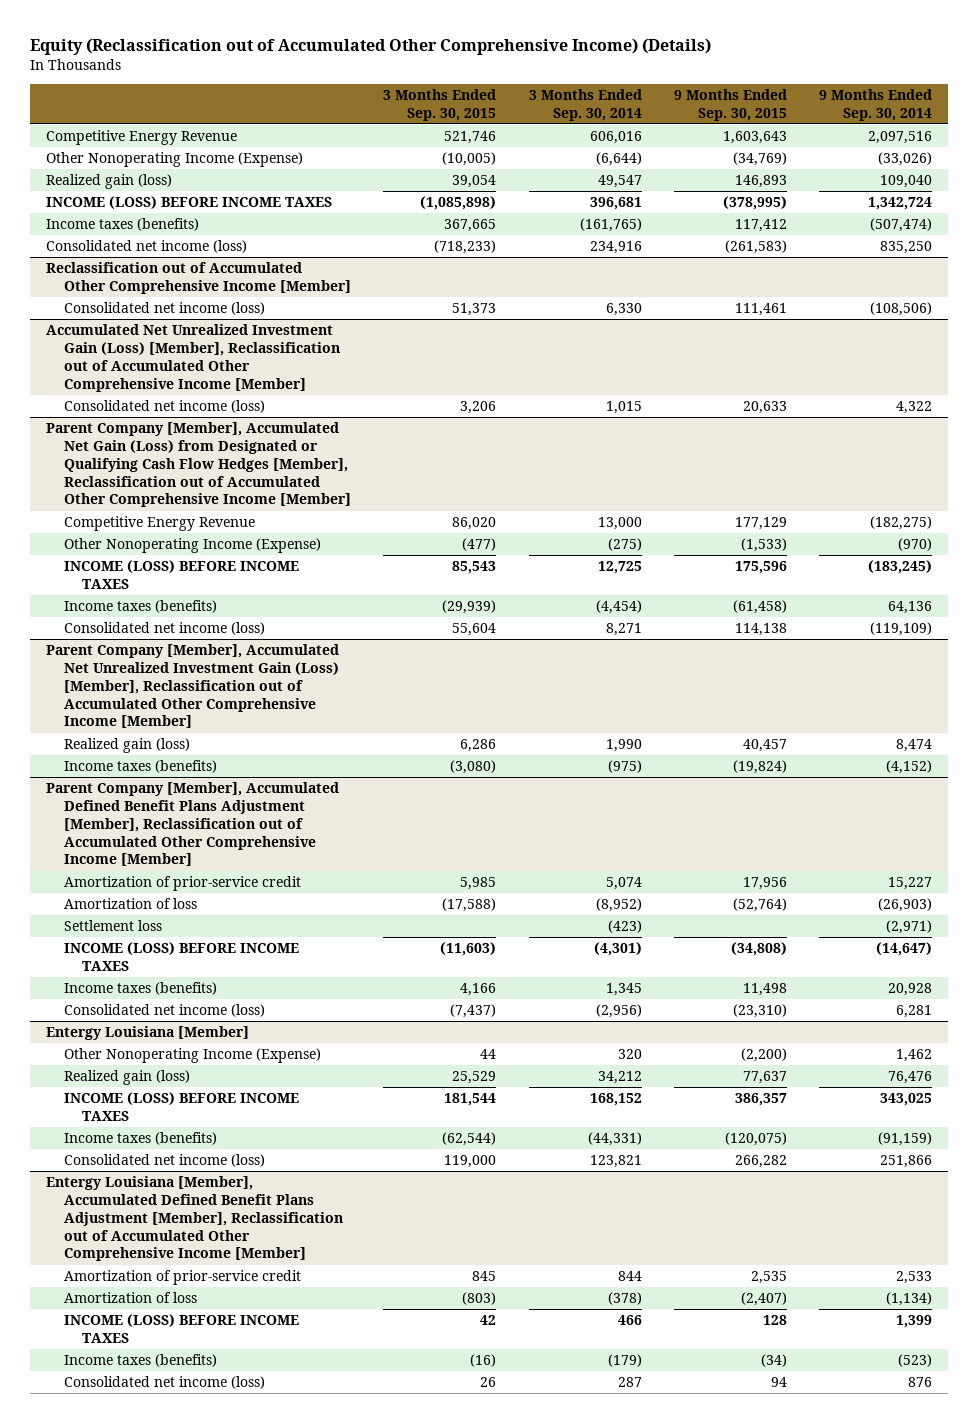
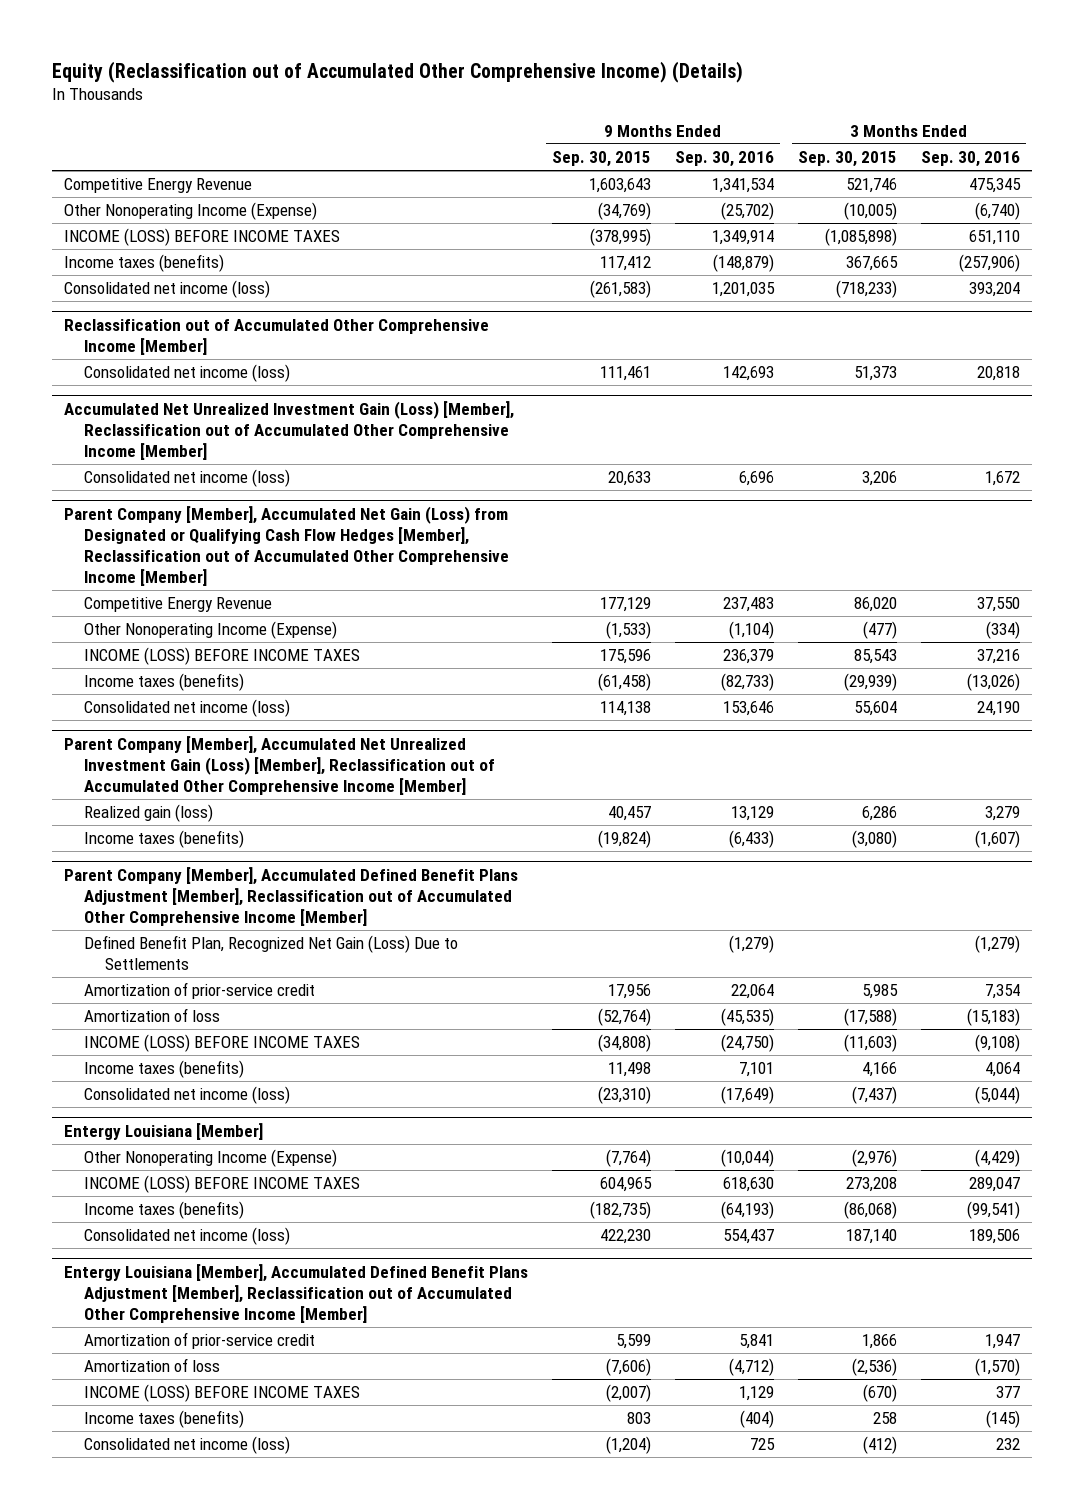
- | 3 Months Ended Sep. 30, 2015 | 3 Months Ended Sep. 30, 2014 | 9 Months Ended Sep. 30, 2015 | 9 Months Ended Sep. 30, 2014
+ | 9 Months Ended Sep. 30, 2015 | 9 Months Ended Sep. 30, 2016 | 3 Months Ended Sep. 30, 2015 | 3 Months Ended Sep. 30, 2016
- Realized gain (loss) | 39,054 | 49,547 | 146,893 | 109,040
@ Parent Company [Member], Accumulated Defined Benefit Plans Adjustment [Member], Reclassification out of Accumulated Other Comprehensive Income [Member]
+ Defined Benefit Plan, Recognized Net Gain (Loss) Due to Settlements | | (1,279) | | (1,279)
- Settlement loss | | (423) | | (2,971)
@ Entergy Louisiana [Member]
- Other Nonoperating Income (Expense) | 44 | 320 | (2,200) | 1,462
- Realized gain (loss) | 25,529 | 34,212 | 77,637 | 76,476
- INCOME (LOSS) BEFORE INCOME TAXES | 181,544 | 168,152 | 386,357 | 343,025
- Income taxes (benefits) | (62,544) | (44,331) | (120,075) | (91,159)
- Consolidated net income (loss) | 119,000 | 123,821 | 266,282 | 251,866
+ Other Nonoperating Income (Expense) | (7,764) | (10,044) | (2,976) | (4,429)
+ INCOME (LOSS) BEFORE INCOME TAXES | 604,965 | 618,630 | 273,208 | 289,047
+ Income taxes (benefits) | (182,735) | (64,193) | (86,068) | (99,541)
+ Consolidated net income (loss) | 422,230 | 554,437 | 187,140 | 189,506
@ Entergy Louisiana [Member], Accumulated Defined Benefit Plans Adjustment [Member], Reclassification out of Accumulated Other Comprehensive Income [Member]
- Amortization of prior-service credit | 845 | 844 | 2,535 | 2,533
- Amortization of loss | (803) | (378) | (2,407) | (1,134)
- INCOME (LOSS) BEFORE INCOME TAXES | 42 | 466 | 128 | 1,399
- Income taxes (benefits) | (16) | (179) | (34) | (523)
- Consolidated net income (loss) | 26 | 287 | 94 | 876
+ Amortization of prior-service credit | 5,599 | 5,841 | 1,866 | 1,947
+ Amortization of loss | (7,606) | (4,712) | (2,536) | (1,570)
+ INCOME (LOSS) BEFORE INCOME TAXES | (2,007) | 1,129 | (670) | 377
+ Income taxes (benefits) | 803 | (404) | 258 | (145)
+ Consolidated net income (loss) | (1,204) | 725 | (412) | 232

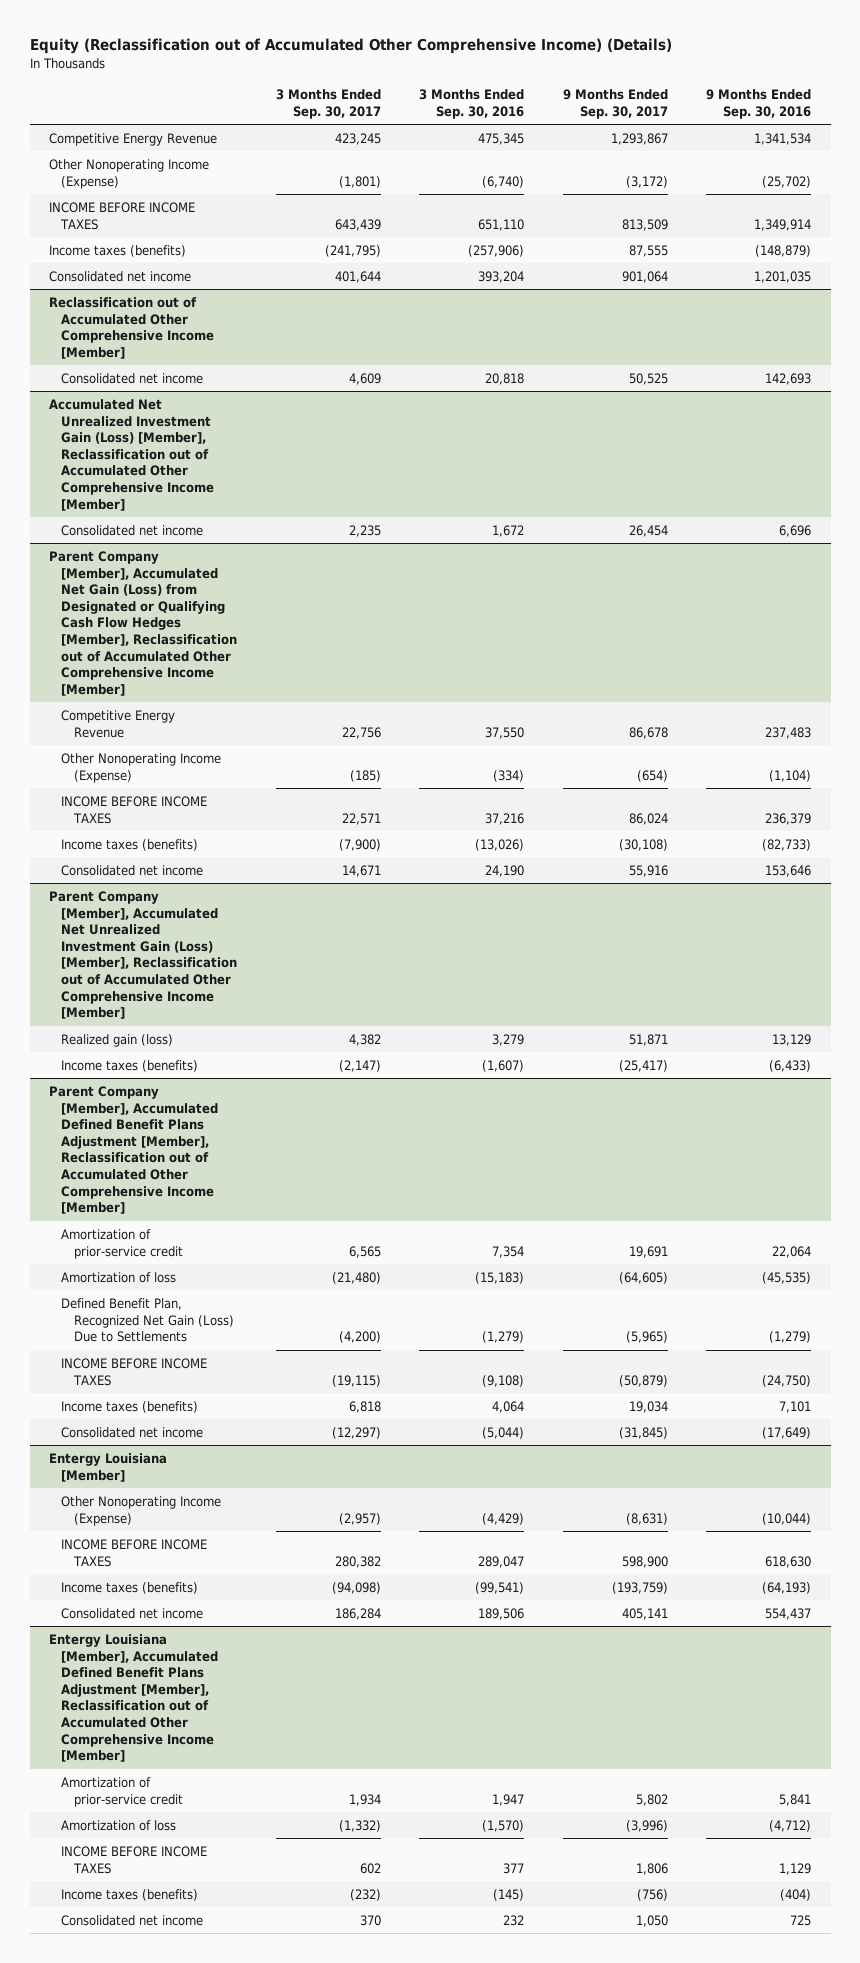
- | 9 Months Ended Sep. 30, 2015 | 9 Months Ended Sep. 30, 2016 | 3 Months Ended Sep. 30, 2015 | 3 Months Ended Sep. 30, 2016
+ | 3 Months Ended Sep. 30, 2017 | 3 Months Ended Sep. 30, 2016 | 9 Months Ended Sep. 30, 2017 | 9 Months Ended Sep. 30, 2016
- INCOME (LOSS) BEFORE INCOME TAXES | (378,995) | 1,349,914 | (1,085,898) | 651,110
+ INCOME BEFORE INCOME TAXES | 643,439 | 651,110 | 813,509 | 1,349,914
- Consolidated net income (loss) | (261,583) | 1,201,035 | (718,233) | 393,204
+ Consolidated net income | 401,644 | 393,204 | 901,064 | 1,201,035
@ Reclassification out of Accumulated Other Comprehensive Income [Member]
- Consolidated net income (loss) | 111,461 | 142,693 | 51,373 | 20,818
+ Consolidated net income | 4,609 | 20,818 | 50,525 | 142,693
@ Accumulated Net Unrealized Investment Gain (Loss) [Member], Reclassification out of Accumulated Other Comprehensive Income [Member]
- Consolidated net income (loss) | 20,633 | 6,696 | 3,206 | 1,672
+ Consolidated net income | 2,235 | 1,672 | 26,454 | 6,696
@ Parent Company [Member], Accumulated Net Gain (Loss) from Designated or Qualifying Cash Flow Hedges [Member], Reclassification out of Accumulated Other Comprehensive Income [Member]
- INCOME (LOSS) BEFORE INCOME TAXES | 175,596 | 236,379 | 85,543 | 37,216
+ INCOME BEFORE INCOME TAXES | 22,571 | 37,216 | 86,024 | 236,379
- Consolidated net income (loss) | 114,138 | 153,646 | 55,604 | 24,190
+ Consolidated net income | 14,671 | 24,190 | 55,916 | 153,646
@ Parent Company [Member], Accumulated Defined Benefit Plans Adjustment [Member], Reclassification out of Accumulated Other Comprehensive Income [Member]
- INCOME (LOSS) BEFORE INCOME TAXES | (34,808) | (24,750) | (11,603) | (9,108)
moved down: Defined Benefit Plan, Recognized Net Gain (Loss) Due to Settlements | (4,200) | (1,279) | (5,965) | (1,279)
+ INCOME BEFORE INCOME TAXES | (19,115) | (9,108) | (50,879) | (24,750)
- Consolidated net income (loss) | (23,310) | (17,649) | (7,437) | (5,044)
+ Consolidated net income | (12,297) | (5,044) | (31,845) | (17,649)
@ Entergy Louisiana [Member]
- INCOME (LOSS) BEFORE INCOME TAXES | 604,965 | 618,630 | 273,208 | 289,047
+ INCOME BEFORE INCOME TAXES | 280,382 | 289,047 | 598,900 | 618,630
- Consolidated net income (loss) | 422,230 | 554,437 | 187,140 | 189,506
+ Consolidated net income | 186,284 | 189,506 | 405,141 | 554,437
@ Entergy Louisiana [Member], Accumulated Defined Benefit Plans Adjustment [Member], Reclassification out of Accumulated Other Comprehensive Income [Member]
- INCOME (LOSS) BEFORE INCOME TAXES | (2,007) | 1,129 | (670) | 377
+ INCOME BEFORE INCOME TAXES | 602 | 377 | 1,806 | 1,129
- Consolidated net income (loss) | (1,204) | 725 | (412) | 232
+ Consolidated net income | 370 | 232 | 1,050 | 725

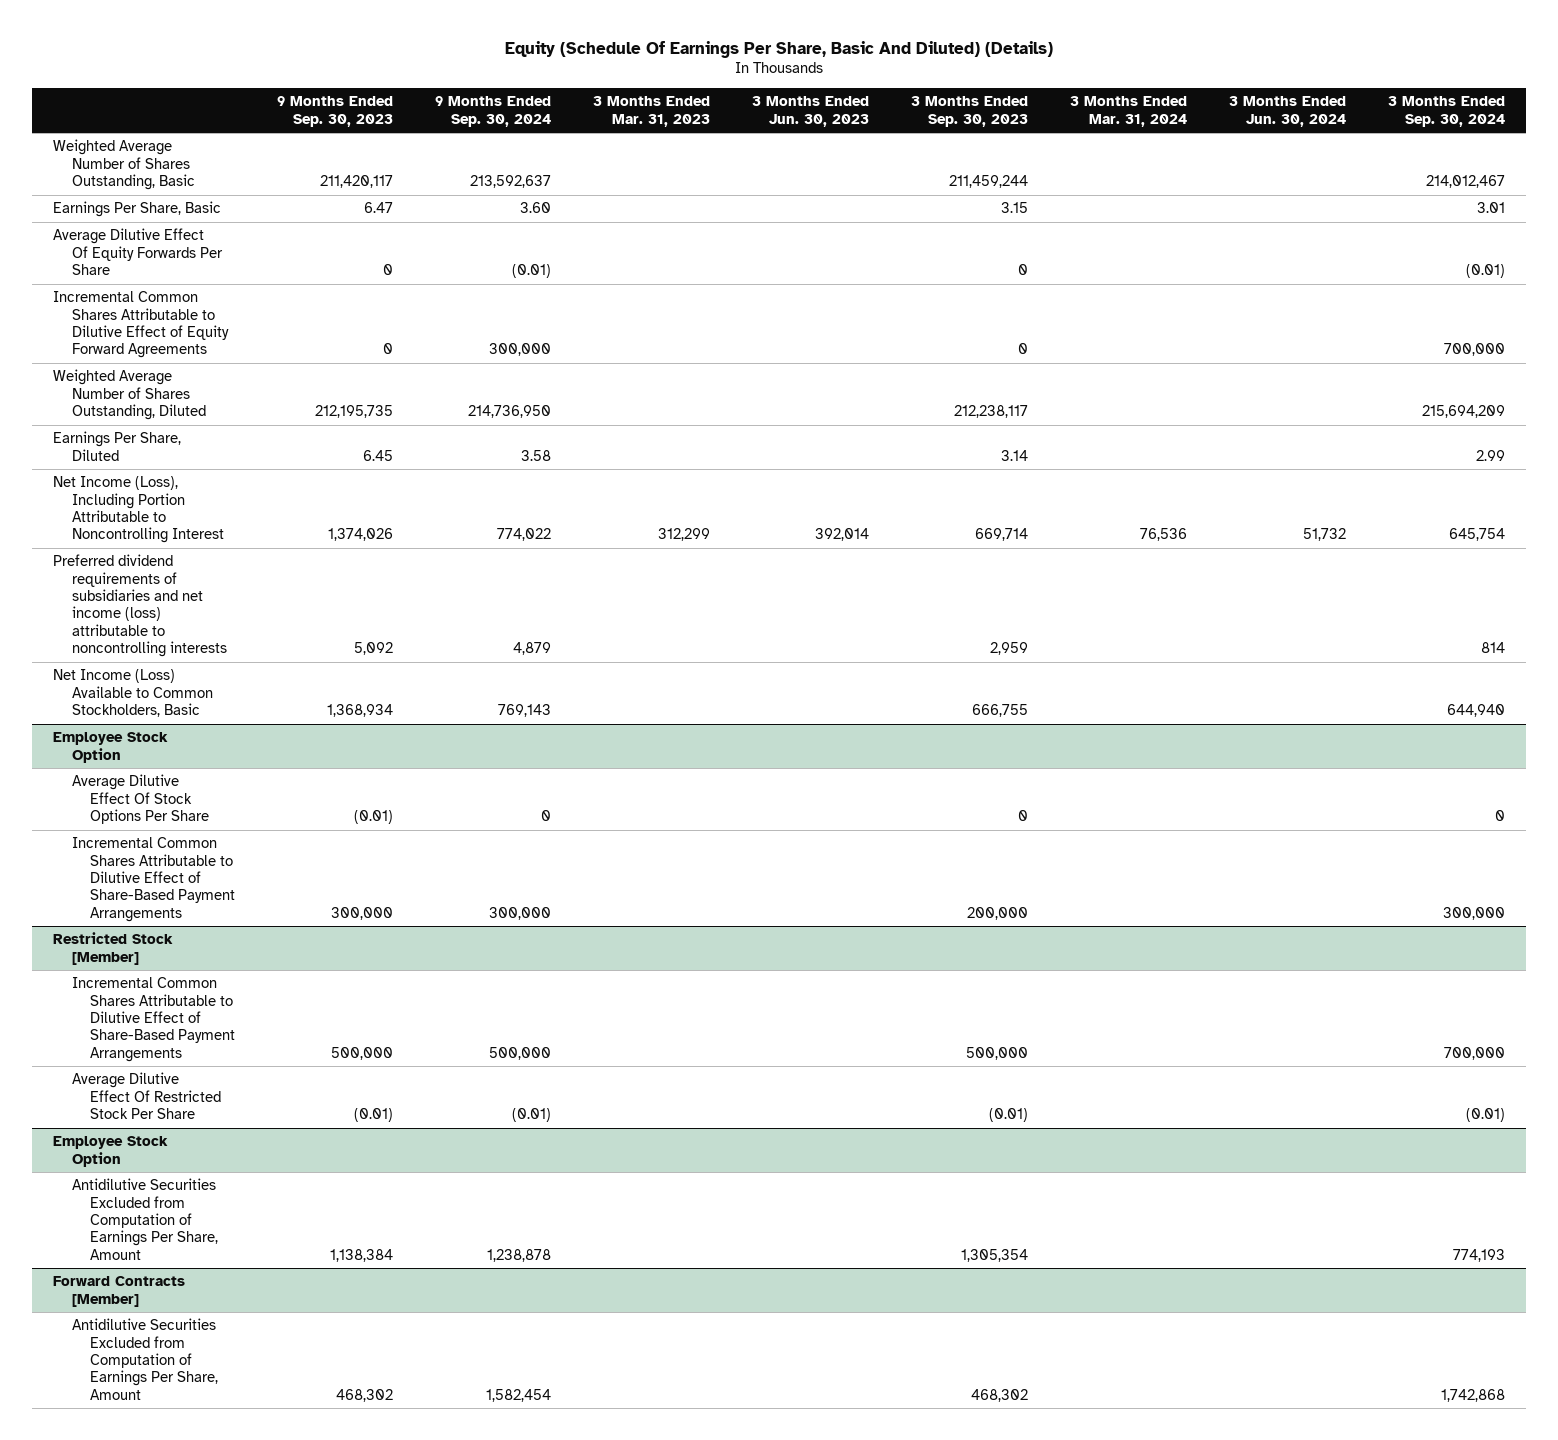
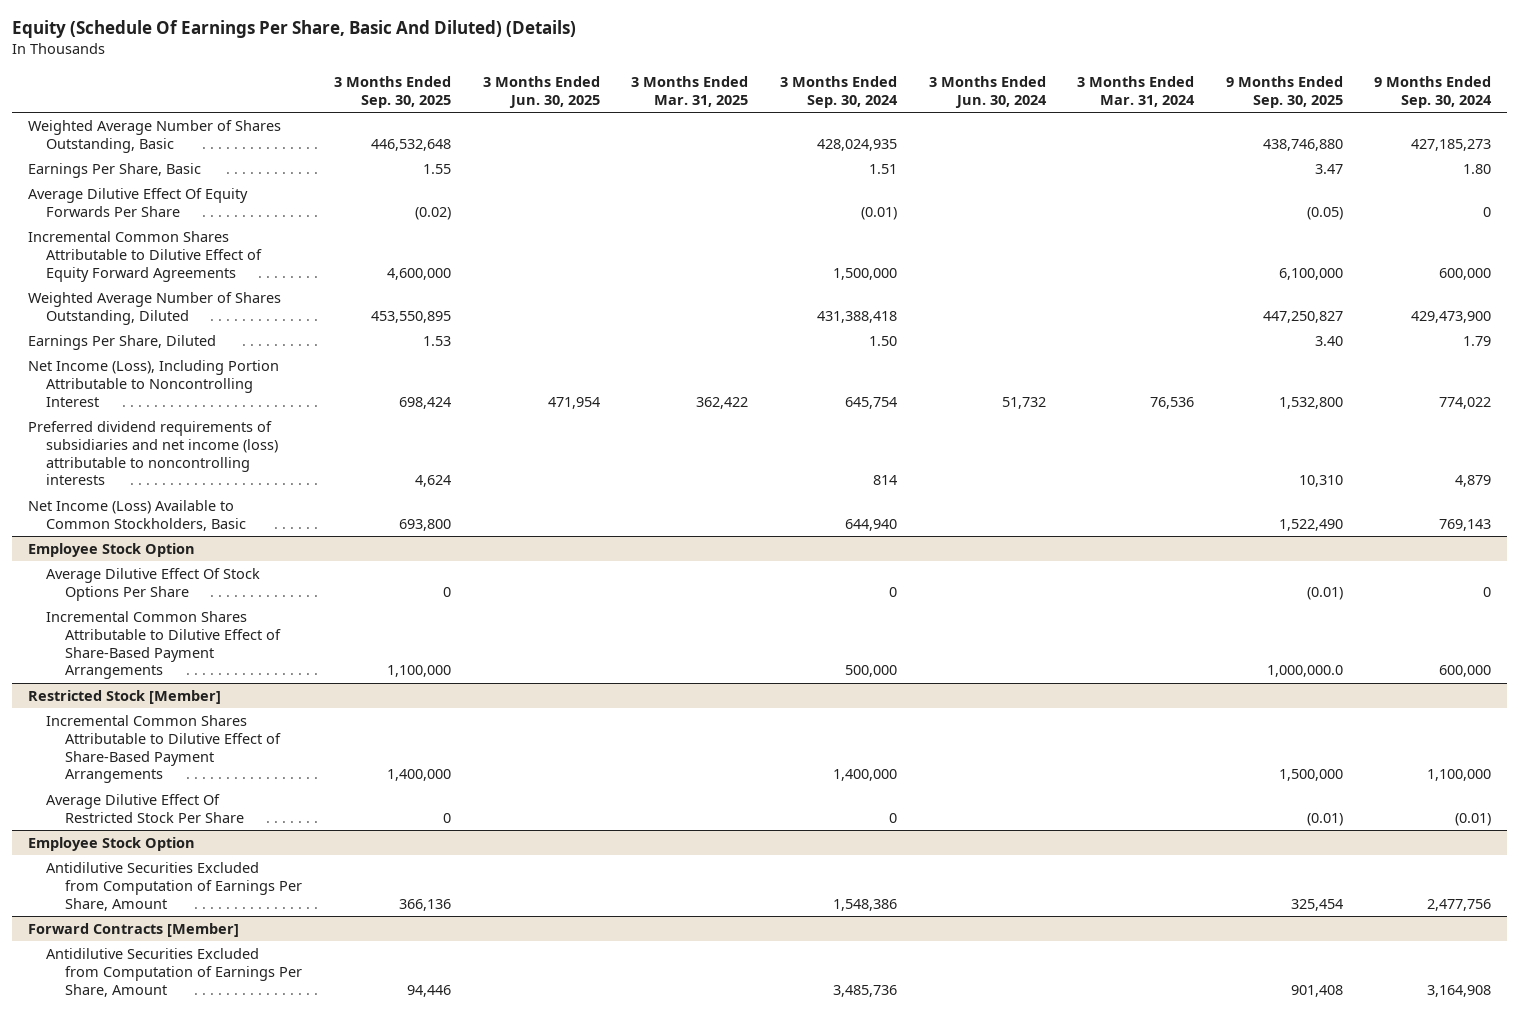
- | 9 Months Ended Sep. 30, 2023 | 9 Months Ended Sep. 30, 2024 | 3 Months Ended Mar. 31, 2023 | 3 Months Ended Jun. 30, 2023 | 3 Months Ended Sep. 30, 2023 | 3 Months Ended Mar. 31, 2024 | 3 Months Ended Jun. 30, 2024 | 3 Months Ended Sep. 30, 2024
+ | 3 Months Ended Sep. 30, 2025 | 3 Months Ended Jun. 30, 2025 | 3 Months Ended Mar. 31, 2025 | 3 Months Ended Sep. 30, 2024 | 3 Months Ended Jun. 30, 2024 | 3 Months Ended Mar. 31, 2024 | 9 Months Ended Sep. 30, 2025 | 9 Months Ended Sep. 30, 2024
- Weighted Average Number of Shares Outstanding, Basic | 211,420,117 | 213,592,637 | | | 211,459,244 | | | 214,012,467
- Earnings Per Share, Basic | 6.47 | 3.60 | | | 3.15 | | | 3.01
- Average Dilutive Effect Of Equity Forwards Per Share | 0 | (0.01) | | | 0 | | | (0.01)
- Incremental Common Shares Attributable to Dilutive Effect of Equity Forward Agreements | 0 | 300,000 | | | 0 | | | 700,000
- Weighted Average Number of Shares Outstanding, Diluted | 212,195,735 | 214,736,950 | | | 212,238,117 | | | 215,694,209
- Earnings Per Share, Diluted | 6.45 | 3.58 | | | 3.14 | | | 2.99
+ Weighted Average Number of Shares Outstanding, Basic | 446,532,648 | | | 428,024,935 | | | 438,746,880 | 427,185,273
+ Earnings Per Share, Basic | 1.55 | | | 1.51 | | | 3.47 | 1.80
+ Average Dilutive Effect Of Equity Forwards Per Share | (0.02) | | | (0.01) | | | (0.05) | 0
+ Incremental Common Shares Attributable to Dilutive Effect of Equity Forward Agreements | 4,600,000 | | | 1,500,000 | | | 6,100,000 | 600,000
+ Weighted Average Number of Shares Outstanding, Diluted | 453,550,895 | | | 431,388,418 | | | 447,250,827 | 429,473,900
+ Earnings Per Share, Diluted | 1.53 | | | 1.50 | | | 3.40 | 1.79
@ Employee Stock Option
- Incremental Common Shares Attributable to Dilutive Effect of Share-Based Payment Arrangements | 300,000 | 300,000 | | | 200,000 | | | 300,000
+ Incremental Common Shares Attributable to Dilutive Effect of Share-Based Payment Arrangements | 1,100,000 | | | 500,000 | | | 1,000,000.0 | 600,000
@ Restricted Stock [Member]
- Incremental Common Shares Attributable to Dilutive Effect of Share-Based Payment Arrangements | 500,000 | 500,000 | | | 500,000 | | | 700,000
- Average Dilutive Effect Of Restricted Stock Per Share | (0.01) | (0.01) | | | (0.01) | | | (0.01)
+ Incremental Common Shares Attributable to Dilutive Effect of Share-Based Payment Arrangements | 1,400,000 | | | 1,400,000 | | | 1,500,000 | 1,100,000
+ Average Dilutive Effect Of Restricted Stock Per Share | 0 | | | 0 | | | (0.01) | (0.01)
@ Employee Stock Option
- Antidilutive Securities Excluded from Computation of Earnings Per Share, Amount | 1,138,384 | 1,238,878 | | | 1,305,354 | | | 774,193
+ Antidilutive Securities Excluded from Computation of Earnings Per Share, Amount | 366,136 | | | 1,548,386 | | | 325,454 | 2,477,756
@ Forward Contracts [Member]
- Antidilutive Securities Excluded from Computation of Earnings Per Share, Amount | 468,302 | 1,582,454 | | | 468,302 | | | 1,742,868
+ Antidilutive Securities Excluded from Computation of Earnings Per Share, Amount | 94,446 | | | 3,485,736 | | | 901,408 | 3,164,908

